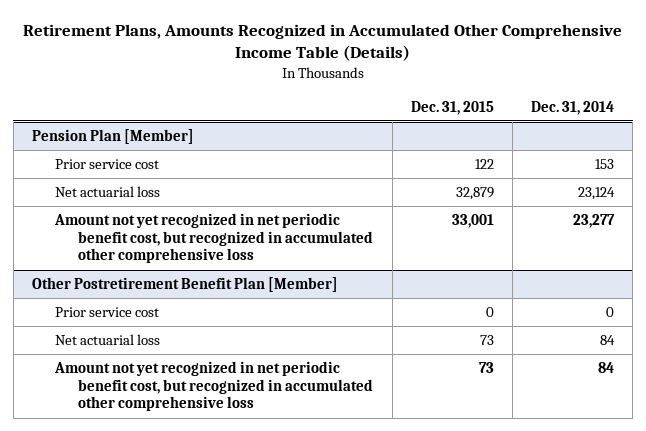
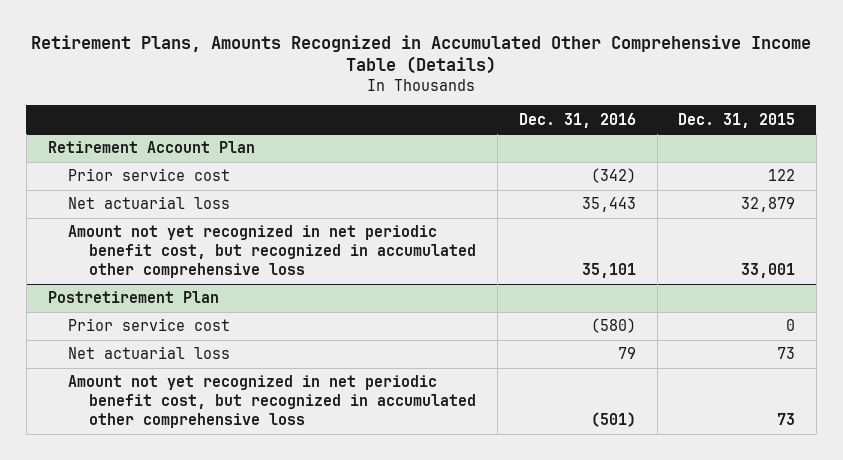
- | Dec. 31, 2015 | Dec. 31, 2014
+ | Dec. 31, 2016 | Dec. 31, 2015
- Pension Plan [Member]
+ Retirement Account Plan
- Other Postretirement Benefit Plan [Member]
+ Postretirement Plan

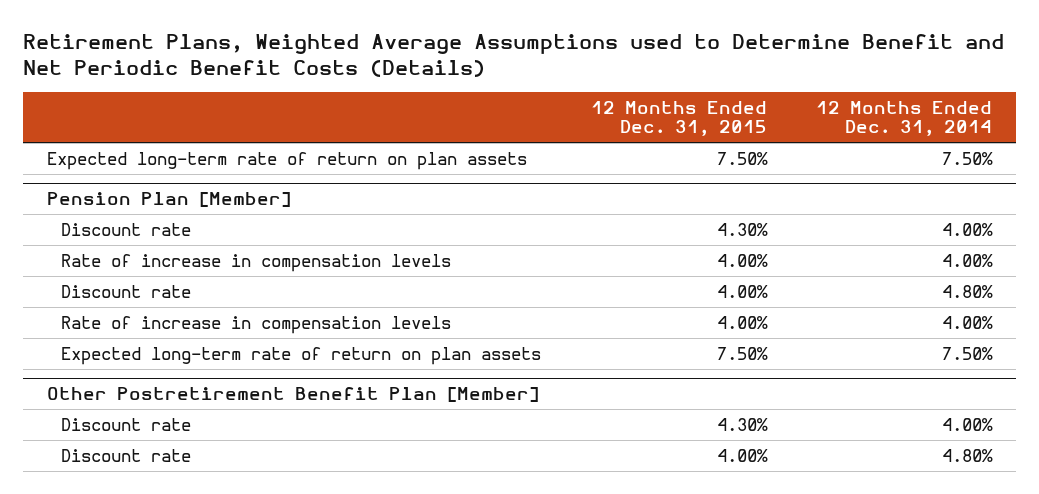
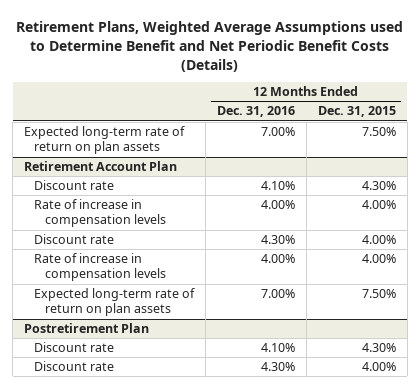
- | 12 Months Ended Dec. 31, 2015 | 12 Months Ended Dec. 31, 2014
+ | 12 Months Ended Dec. 31, 2016 | 12 Months Ended Dec. 31, 2015
- Pension Plan [Member]
+ Retirement Account Plan
- Other Postretirement Benefit Plan [Member]
+ Postretirement Plan

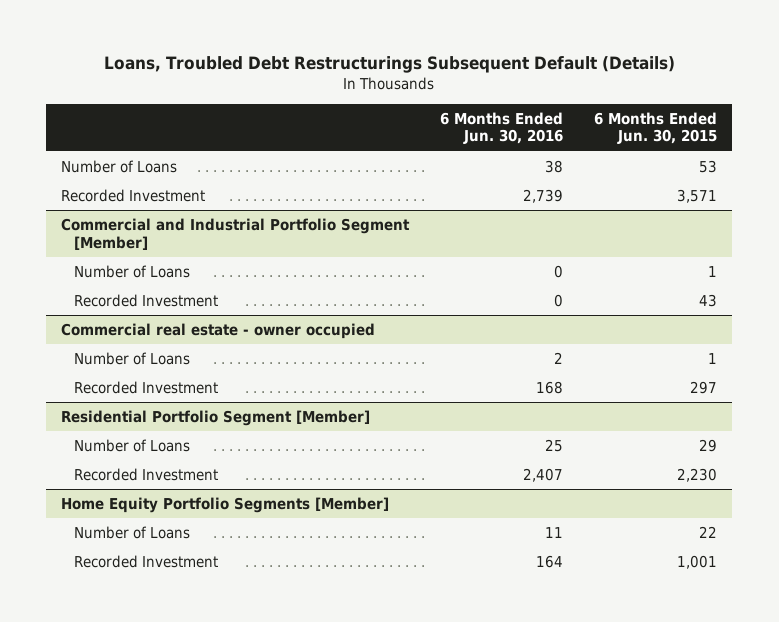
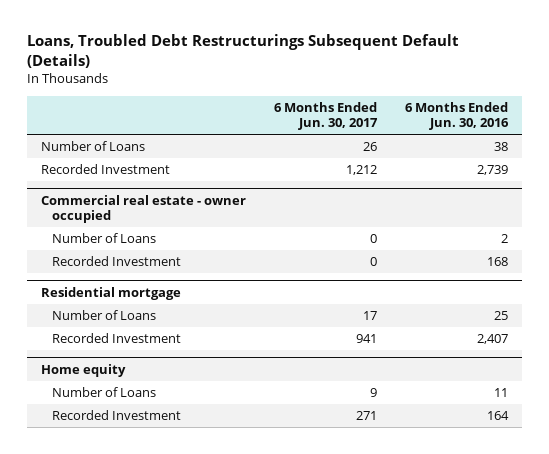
- | 6 Months Ended Jun. 30, 2016 | 6 Months Ended Jun. 30, 2015
+ | 6 Months Ended Jun. 30, 2017 | 6 Months Ended Jun. 30, 2016
- Commercial and Industrial Portfolio Segment [Member]
- Number of Loans | 0 | 1
- Recorded Investment | 0 | 43
- Residential Portfolio Segment [Member]
+ Residential mortgage
- Home Equity Portfolio Segments [Member]
+ Home equity

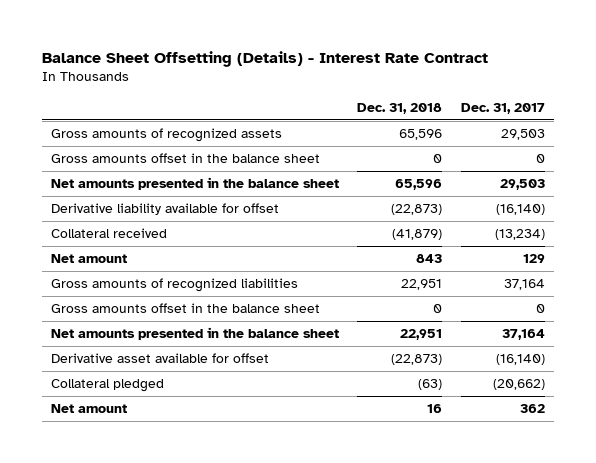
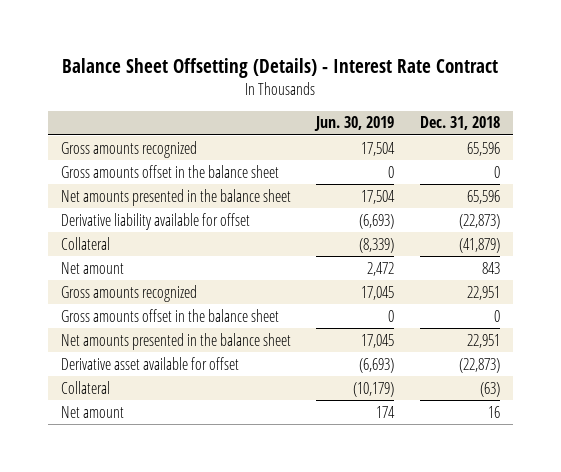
- | Dec. 31, 2018 | Dec. 31, 2017
+ | Jun. 30, 2019 | Dec. 31, 2018
- Gross amounts of recognized assets | 65,596 | 29,503
+ Gross amounts recognized | 17,504 | 65,596
- Collateral received | (41,879) | (13,234)
+ Collateral | (8,339) | (41,879)
- Gross amounts of recognized liabilities | 22,951 | 37,164
+ Gross amounts recognized | 17,045 | 22,951
- Collateral pledged | (63) | (20,662)
+ Collateral | (10,179) | (63)

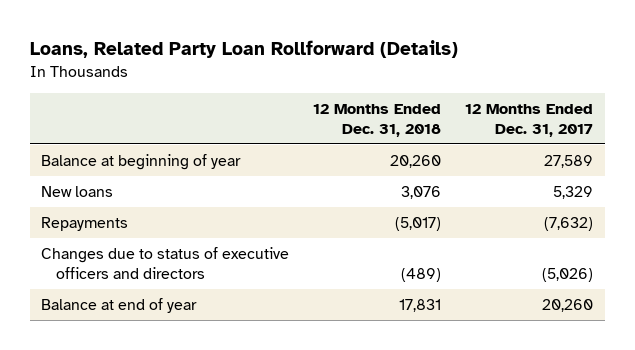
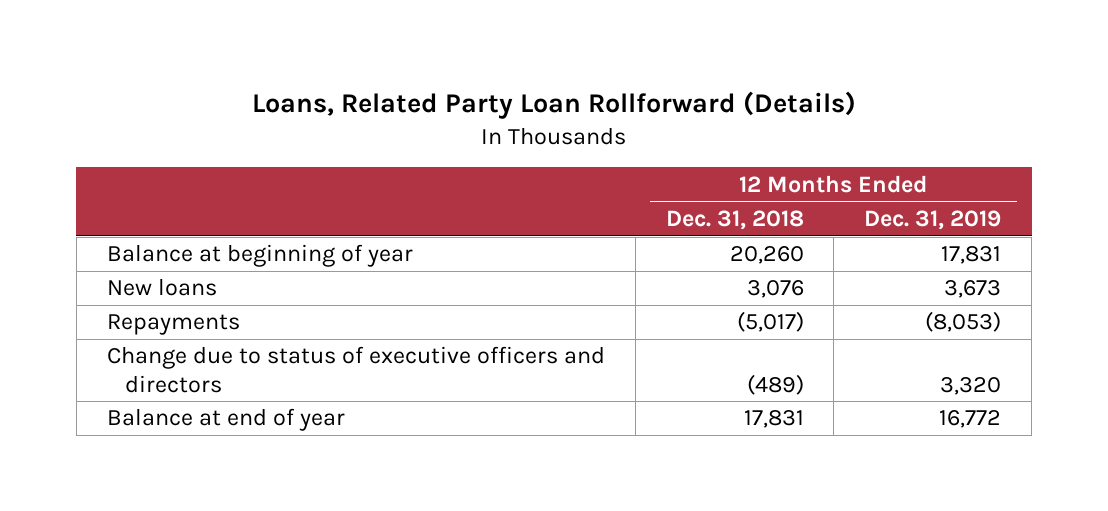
- | 12 Months Ended Dec. 31, 2018 | 12 Months Ended Dec. 31, 2017
+ | 12 Months Ended Dec. 31, 2018 | 12 Months Ended Dec. 31, 2019
- Changes due to status of executive officers and directors | (489) | (5,026)
+ Change due to status of executive officers and directors | (489) | 3,320

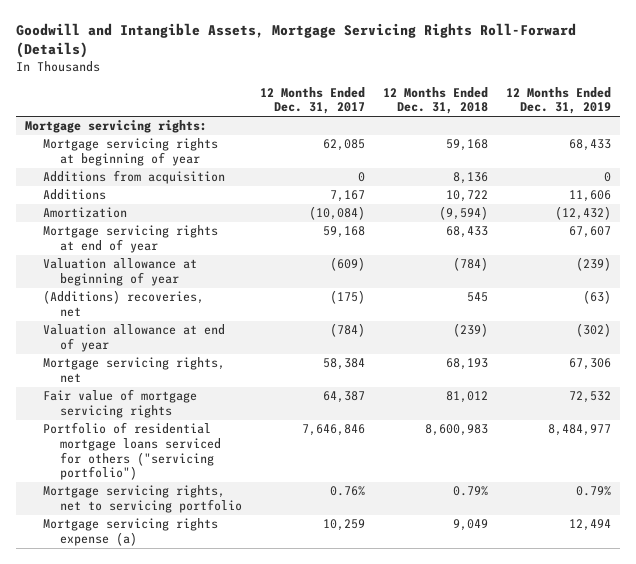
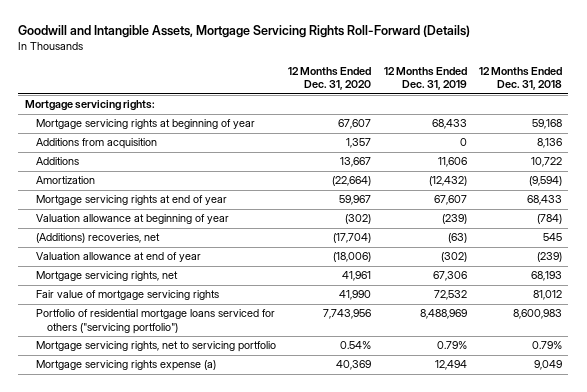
- | 12 Months Ended Dec. 31, 2017 | 12 Months Ended Dec. 31, 2018 | 12 Months Ended Dec. 31, 2019
+ | 12 Months Ended Dec. 31, 2020 | 12 Months Ended Dec. 31, 2019 | 12 Months Ended Dec. 31, 2018
- Portfolio of residential mortgage loans serviced for others ("servicing portfolio") | 7,646,846 | 8,600,983 | 8,484,977
+ Portfolio of residential mortgage loans serviced for others ("servicing portfolio") | 7,743,956 | 8,488,969 | 8,600,983

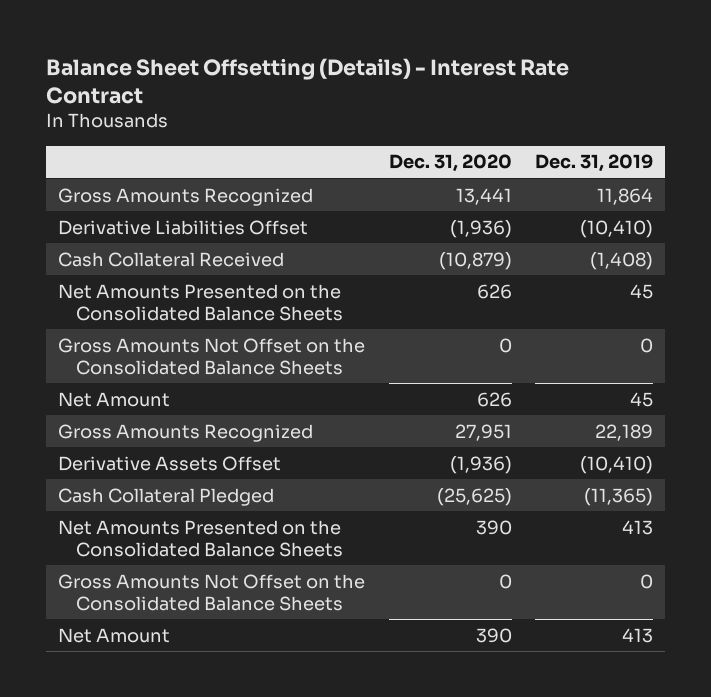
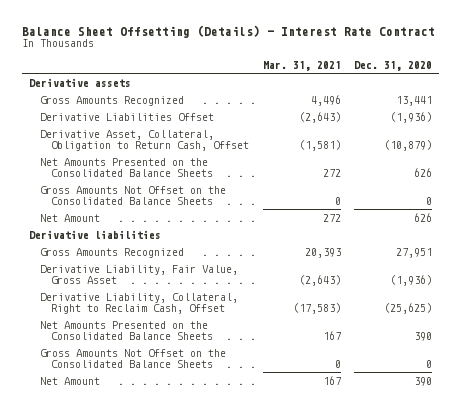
- | Dec. 31, 2020 | Dec. 31, 2019
+ | Mar. 31, 2021 | Dec. 31, 2020
+ Derivative assets
- Cash Collateral Received | (10,879) | (1,408)
+ Derivative Asset, Collateral, Obligation to Return Cash, Offset | (1,581) | (10,879)
+ Derivative liabilities
- Derivative Assets Offset | (1,936) | (10,410)
- Cash Collateral Pledged | (25,625) | (11,365)
+ Derivative Liability, Fair Value, Gross Asset | (2,643) | (1,936)
+ Derivative Liability, Collateral, Right to Reclaim Cash, Offset | (17,583) | (25,625)

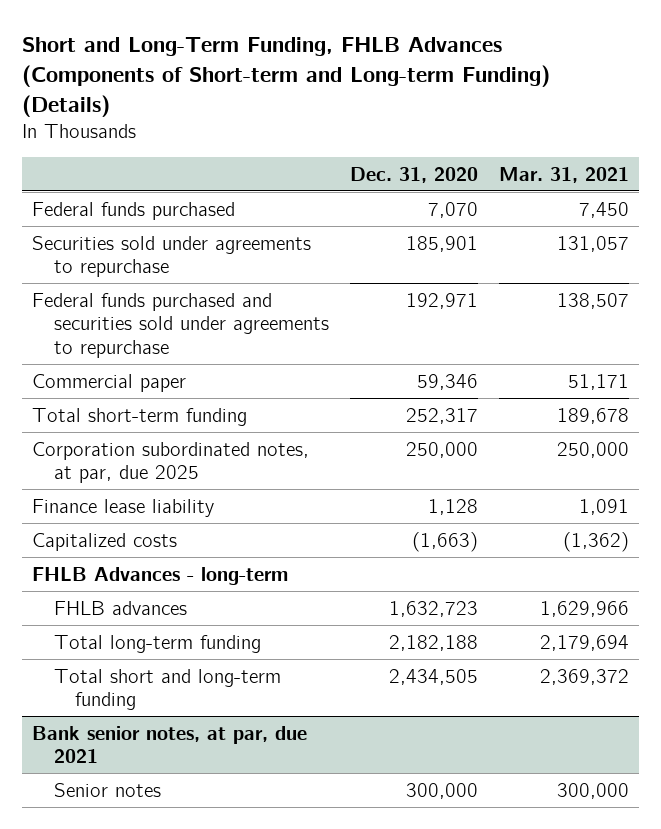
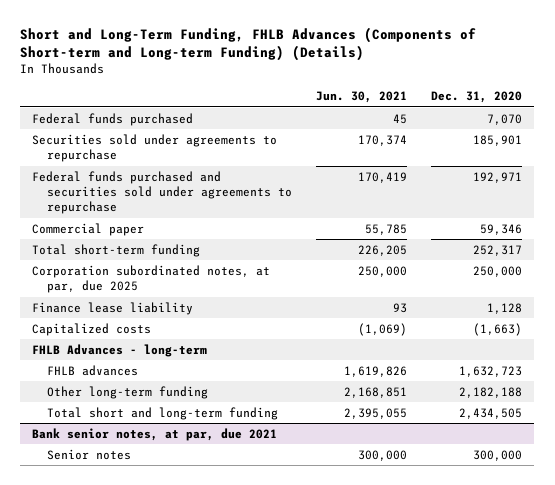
- | Dec. 31, 2020 | Mar. 31, 2021
+ | Jun. 30, 2021 | Dec. 31, 2020
- Total long-term funding | 2,182,188 | 2,179,694
+ Other long-term funding | 2,168,851 | 2,182,188

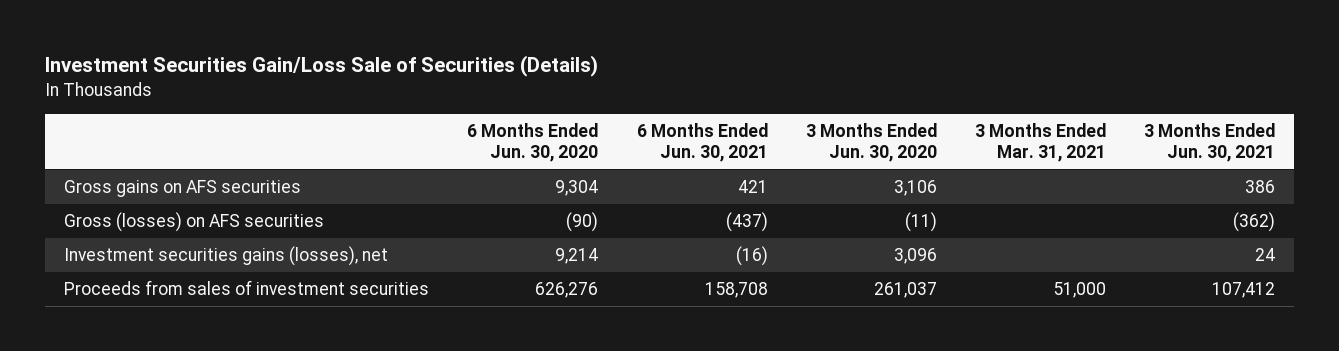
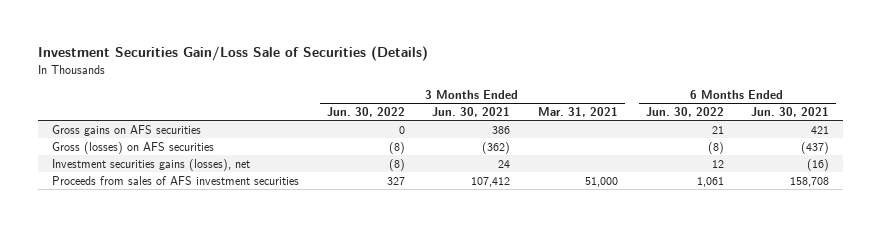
- | 6 Months Ended Jun. 30, 2020 | 6 Months Ended Jun. 30, 2021 | 3 Months Ended Jun. 30, 2020 | 3 Months Ended Mar. 31, 2021 | 3 Months Ended Jun. 30, 2021
+ | 3 Months Ended Jun. 30, 2022 | 3 Months Ended Jun. 30, 2021 | 3 Months Ended Mar. 31, 2021 | 6 Months Ended Jun. 30, 2022 | 6 Months Ended Jun. 30, 2021
- Proceeds from sales of investment securities | 626,276 | 158,708 | 261,037 | 51,000 | 107,412
+ Proceeds from sales of AFS investment securities | 327 | 107,412 | 51,000 | 1,061 | 158,708

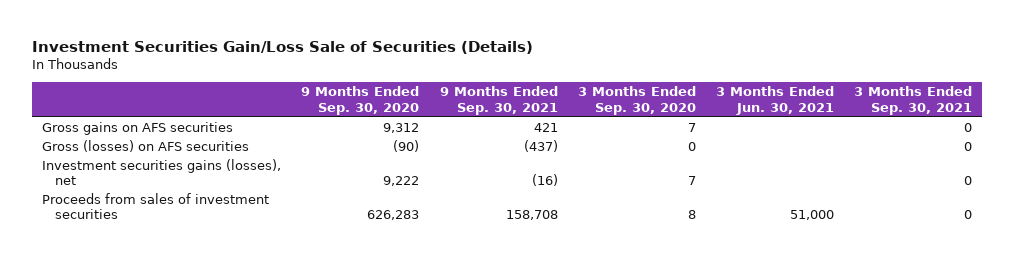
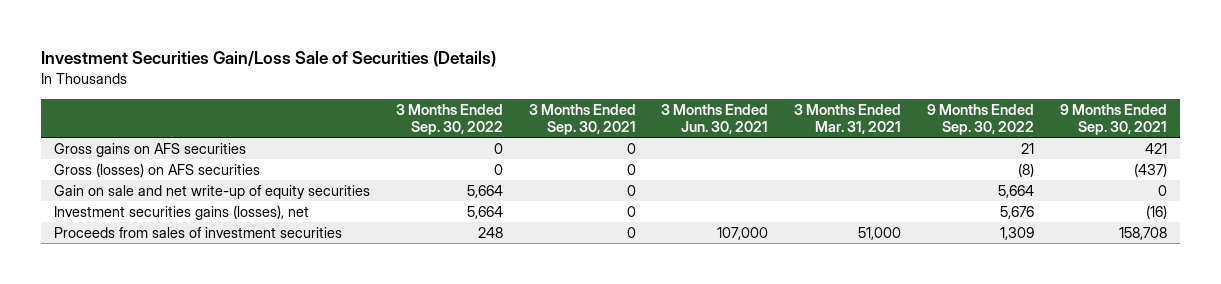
- | 9 Months Ended Sep. 30, 2020 | 9 Months Ended Sep. 30, 2021 | 3 Months Ended Sep. 30, 2020 | 3 Months Ended Jun. 30, 2021 | 3 Months Ended Sep. 30, 2021
+ | 3 Months Ended Sep. 30, 2022 | 3 Months Ended Sep. 30, 2021 | 3 Months Ended Jun. 30, 2021 | 3 Months Ended Mar. 31, 2021 | 9 Months Ended Sep. 30, 2022 | 9 Months Ended Sep. 30, 2021
+ Gain on sale and net write-up of equity securities | 5,664 | 0 | | | 5,664 | 0
- Proceeds from sales of investment securities | 626,283 | 158,708 | 8 | 51,000 | 0
+ Proceeds from sales of investment securities | 248 | 0 | 107,000 | 51,000 | 1,309 | 158,708

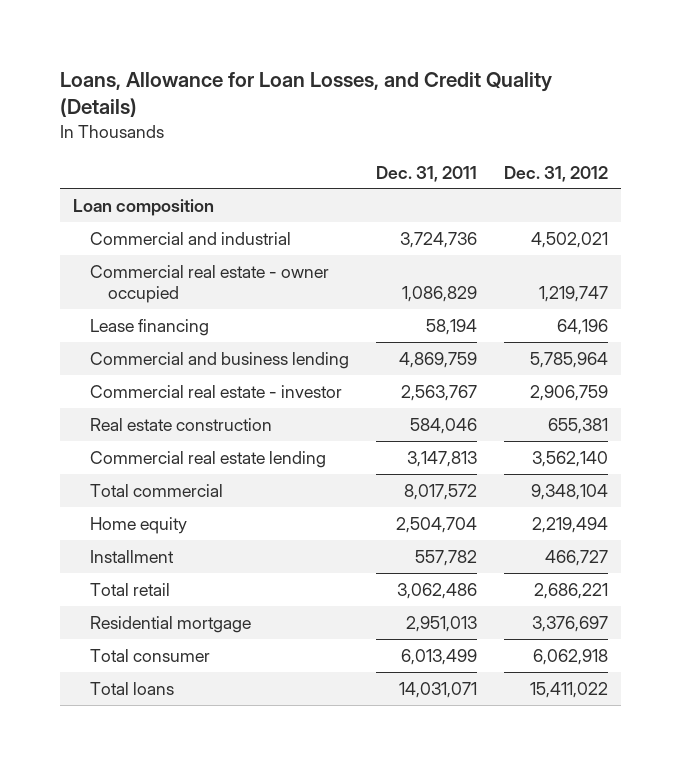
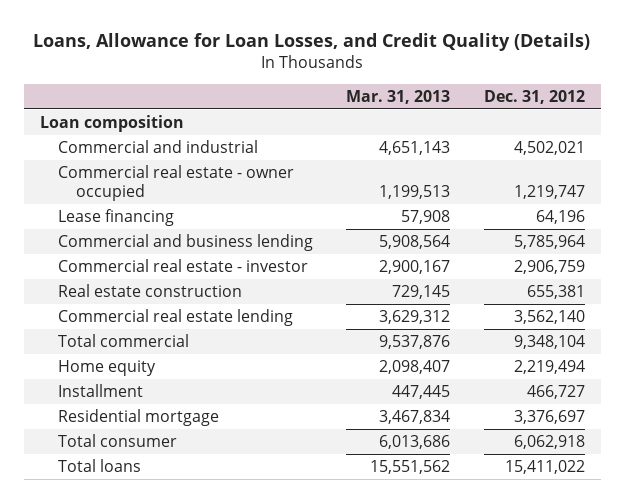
- | Dec. 31, 2011 | Dec. 31, 2012
+ | Mar. 31, 2013 | Dec. 31, 2012
- Total retail | 3,062,486 | 2,686,221

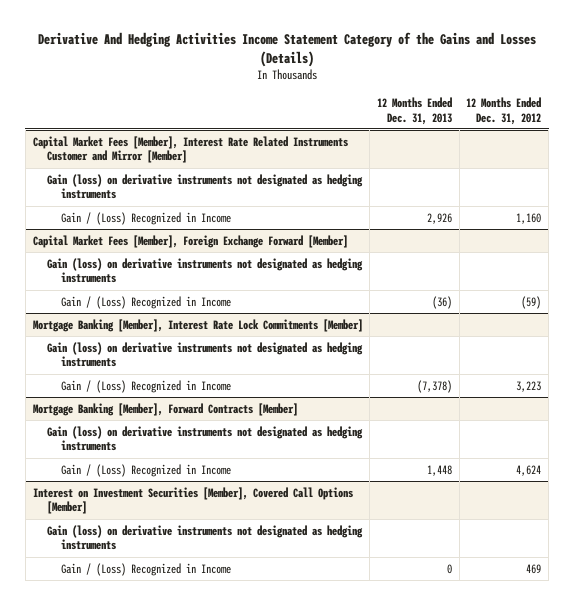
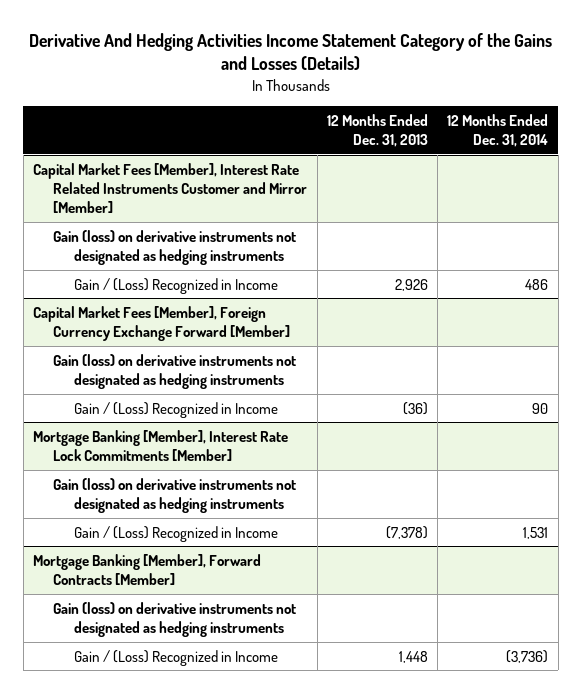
- | 12 Months Ended Dec. 31, 2013 | 12 Months Ended Dec. 31, 2012
+ | 12 Months Ended Dec. 31, 2013 | 12 Months Ended Dec. 31, 2014
- Capital Market Fees [Member], Foreign Exchange Forward [Member]
+ Capital Market Fees [Member], Foreign Currency Exchange Forward [Member]
- Interest on Investment Securities [Member], Covered Call Options [Member]
- Gain (loss) on derivative instruments not designated as hedging instruments
- Gain / (Loss) Recognized in Income | 0 | 469

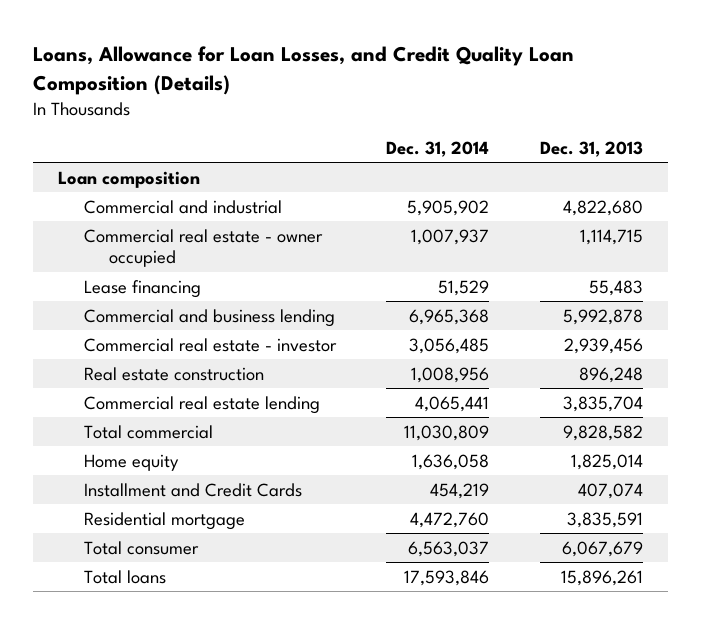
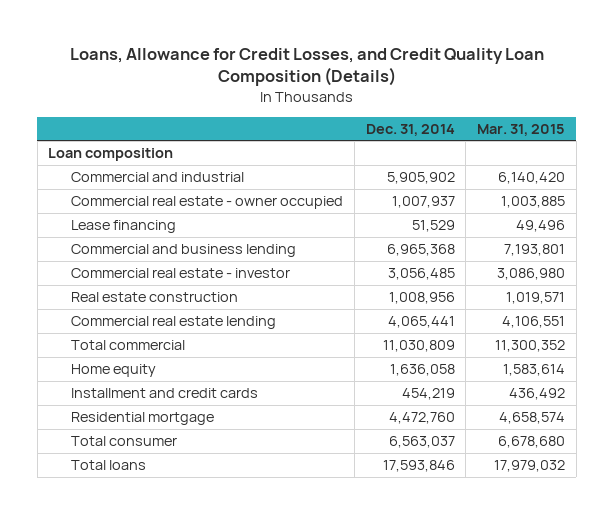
- Loans, Allowance for Loan Losses, and Credit Quality Loan Composition (Details)
+ Loans, Allowance for Credit Losses, and Credit Quality Loan Composition (Details)
- | Dec. 31, 2014 | Dec. 31, 2013
+ | Dec. 31, 2014 | Mar. 31, 2015
- Installment and Credit Cards | 454,219 | 407,074
+ Installment and credit cards | 454,219 | 436,492

